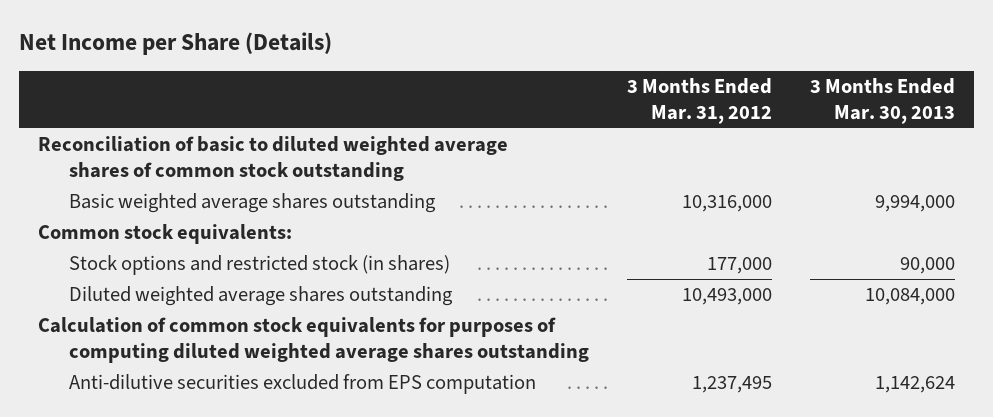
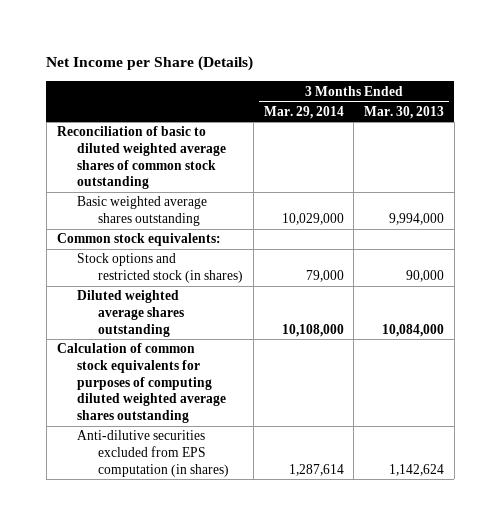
- | 3 Months Ended Mar. 31, 2012 | 3 Months Ended Mar. 30, 2013
+ | 3 Months Ended Mar. 29, 2014 | 3 Months Ended Mar. 30, 2013
- Anti-dilutive securities excluded from EPS computation | 1,237,495 | 1,142,624
+ Anti-dilutive securities excluded from EPS computation (in shares) | 1,287,614 | 1,142,624

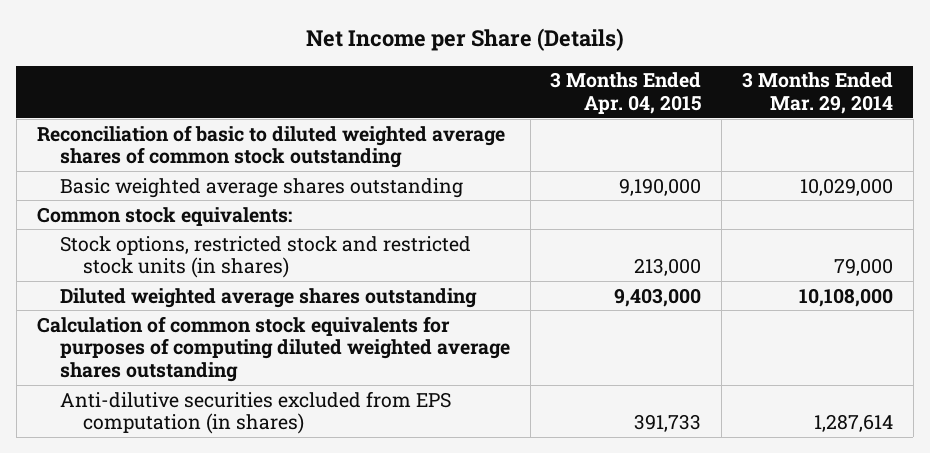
- | 3 Months Ended Mar. 29, 2014 | 3 Months Ended Mar. 30, 2013
+ | 3 Months Ended Apr. 04, 2015 | 3 Months Ended Mar. 29, 2014
- Stock options and restricted stock (in shares) | 79,000 | 90,000
+ Stock options, restricted stock and restricted stock units (in shares) | 213,000 | 79,000

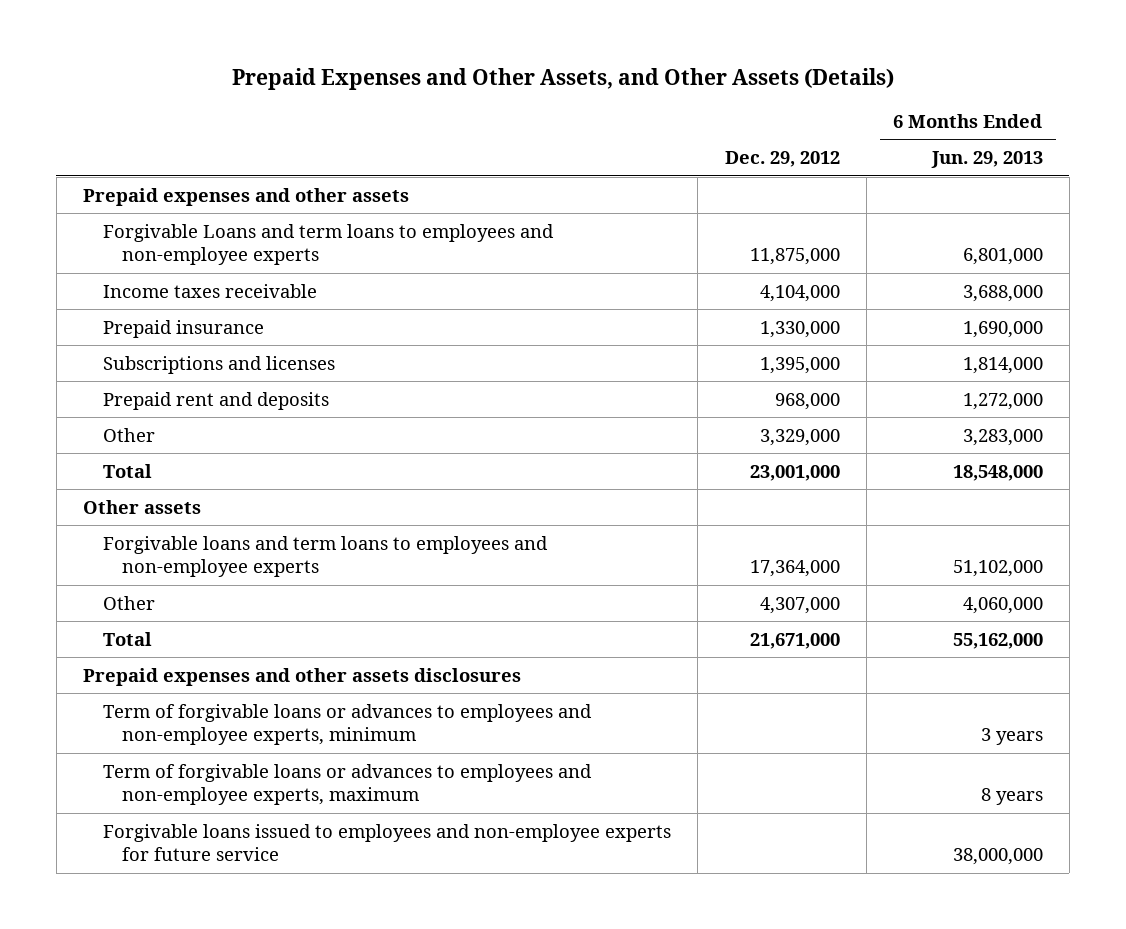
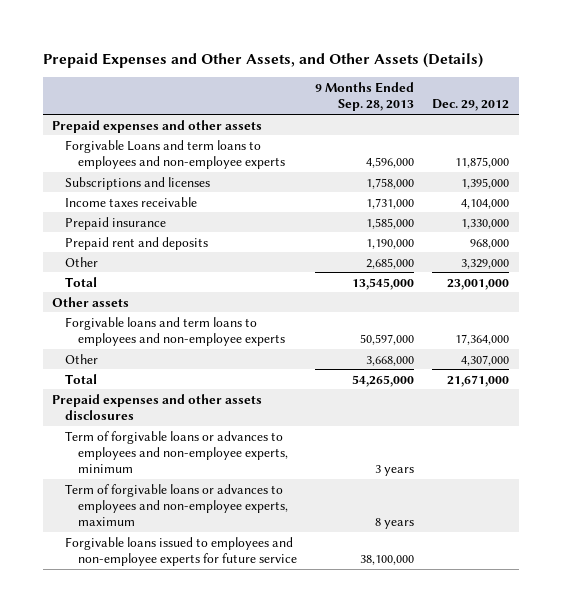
- | Dec. 29, 2012 | 6 Months Ended Jun. 29, 2013
+ | 9 Months Ended Sep. 28, 2013 | Dec. 29, 2012
moved up: Subscriptions and licenses | 1,758,000 | 1,395,000

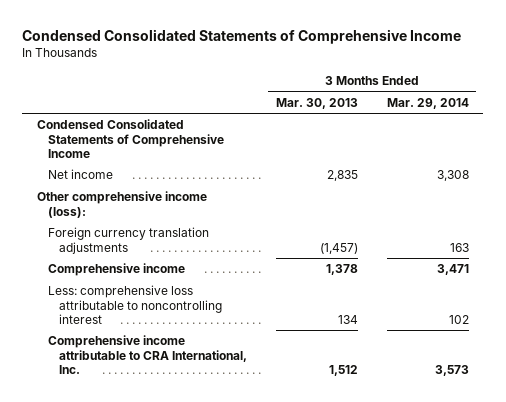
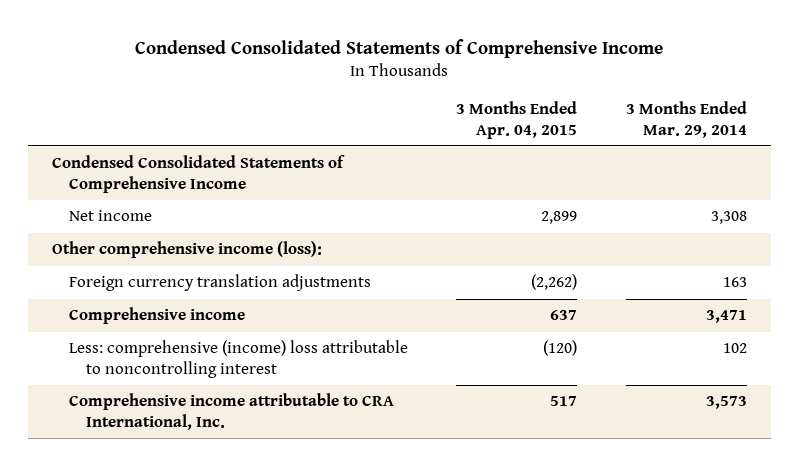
- | 3 Months Ended Mar. 30, 2013 | 3 Months Ended Mar. 29, 2014
+ | 3 Months Ended Apr. 04, 2015 | 3 Months Ended Mar. 29, 2014
- Less: comprehensive loss attributable to noncontrolling interest | 134 | 102
+ Less: comprehensive (income) loss attributable to noncontrolling interest | (120) | 102

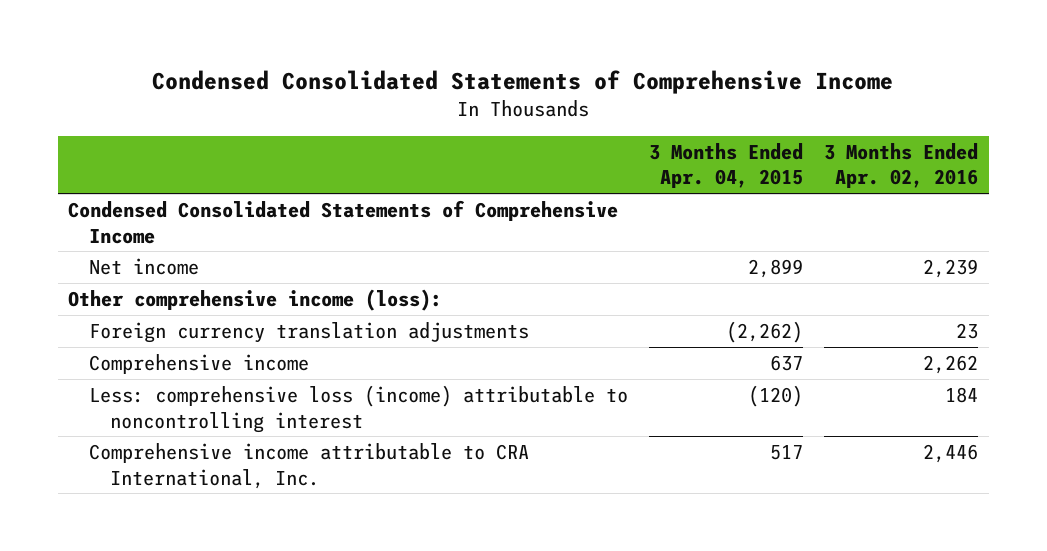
- | 3 Months Ended Apr. 04, 2015 | 3 Months Ended Mar. 29, 2014
+ | 3 Months Ended Apr. 04, 2015 | 3 Months Ended Apr. 02, 2016
- Less: comprehensive (income) loss attributable to noncontrolling interest | (120) | 102
+ Less: comprehensive loss (income) attributable to noncontrolling interest | (120) | 184

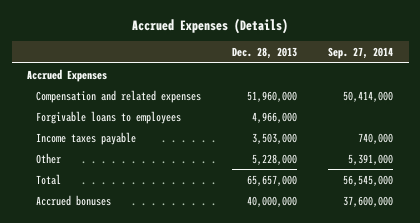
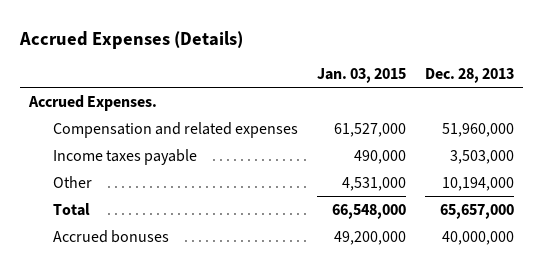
- | Dec. 28, 2013 | Sep. 27, 2014
+ | Jan. 03, 2015 | Dec. 28, 2013
- Accrued Expenses
+ Accrued Expenses.
- Forgivable loans to employees | 4,966,000 |
- Other | 5,228,000 | 5,391,000
+ Other | 4,531,000 | 10,194,000

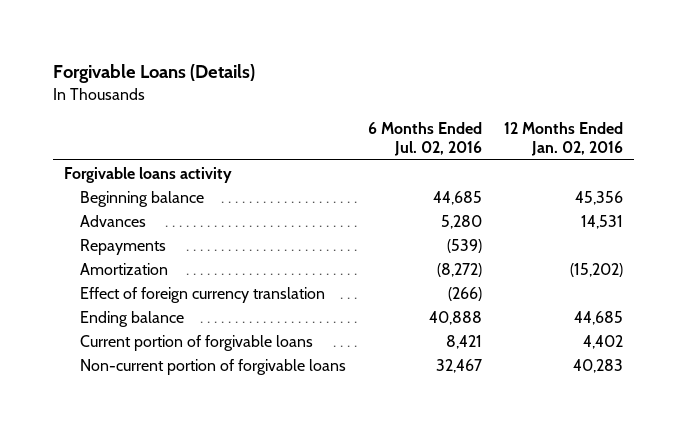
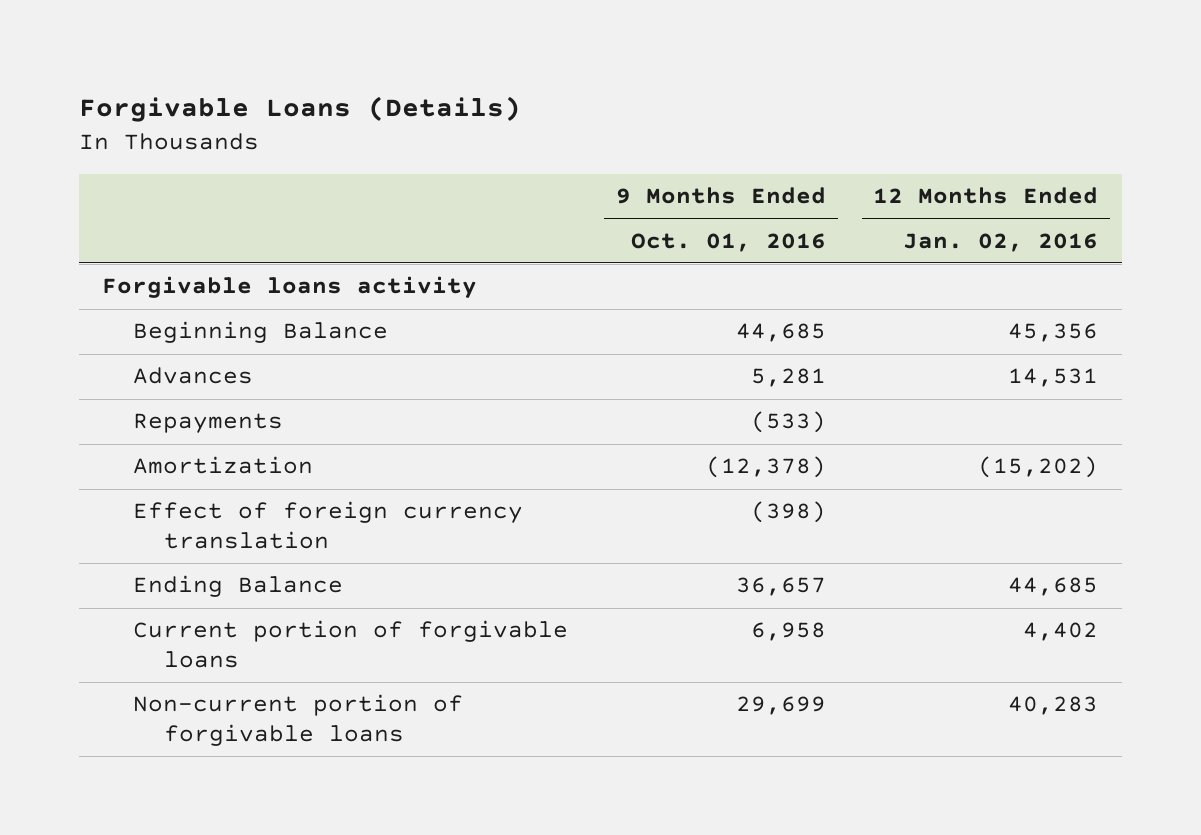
- | 6 Months Ended Jul. 02, 2016 | 12 Months Ended Jan. 02, 2016
+ | 9 Months Ended Oct. 01, 2016 | 12 Months Ended Jan. 02, 2016
- Beginning balance | 44,685 | 45,356
+ Beginning Balance | 44,685 | 45,356
- Ending balance | 40,888 | 44,685
+ Ending Balance | 36,657 | 44,685

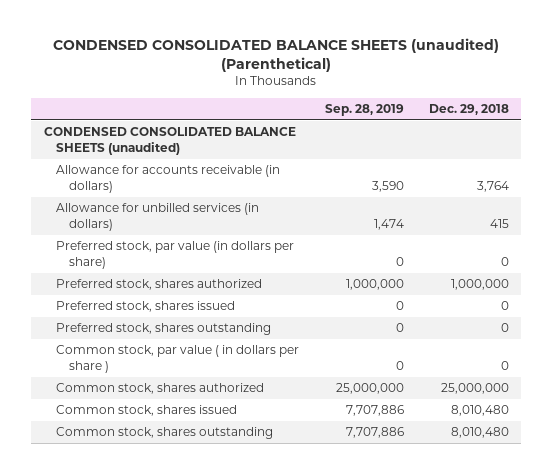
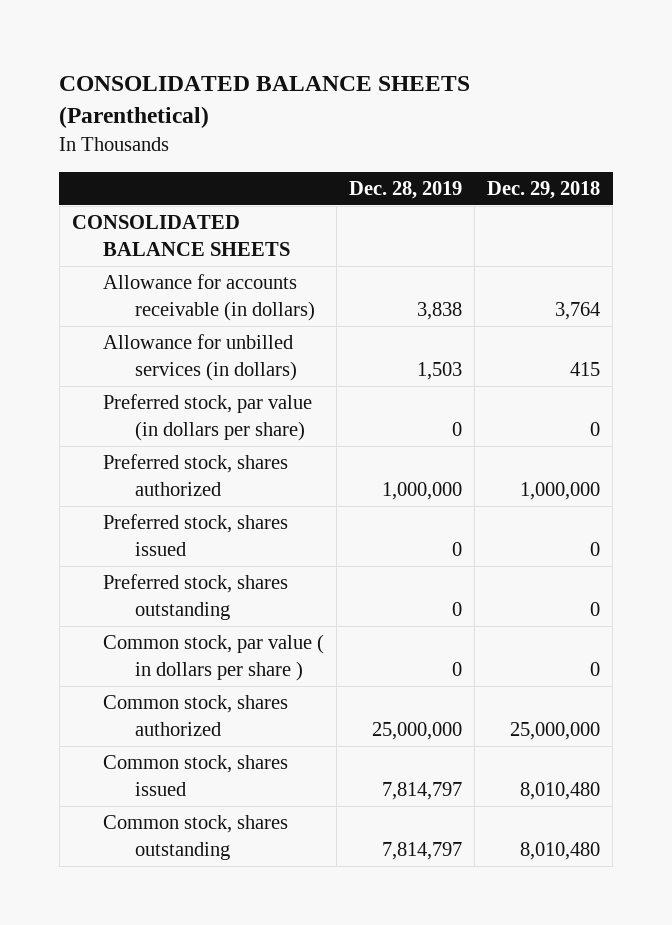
- CONDENSED CONSOLIDATED BALANCE SHEETS (unaudited) (Parenthetical)
+ CONSOLIDATED BALANCE SHEETS (Parenthetical)
- | Sep. 28, 2019 | Dec. 29, 2018
+ | Dec. 28, 2019 | Dec. 29, 2018
- CONDENSED CONSOLIDATED BALANCE SHEETS (unaudited)
+ CONSOLIDATED BALANCE SHEETS

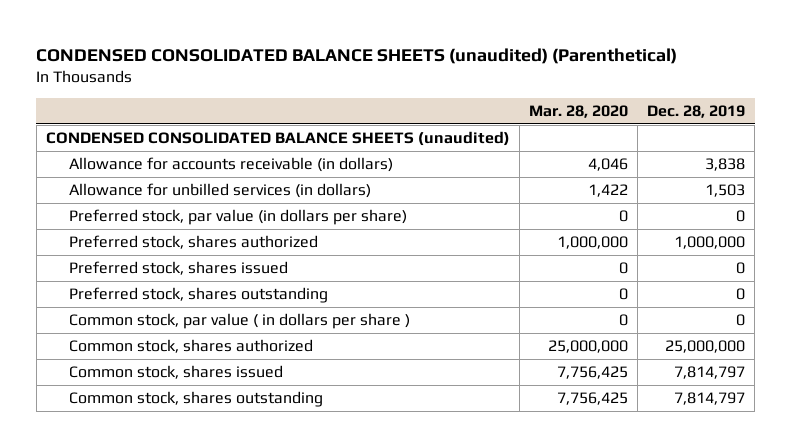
- CONSOLIDATED BALANCE SHEETS (Parenthetical)
+ CONDENSED CONSOLIDATED BALANCE SHEETS (unaudited) (Parenthetical)
- | Dec. 28, 2019 | Dec. 29, 2018
+ | Mar. 28, 2020 | Dec. 28, 2019
- CONSOLIDATED BALANCE SHEETS
+ CONDENSED CONSOLIDATED BALANCE SHEETS (unaudited)

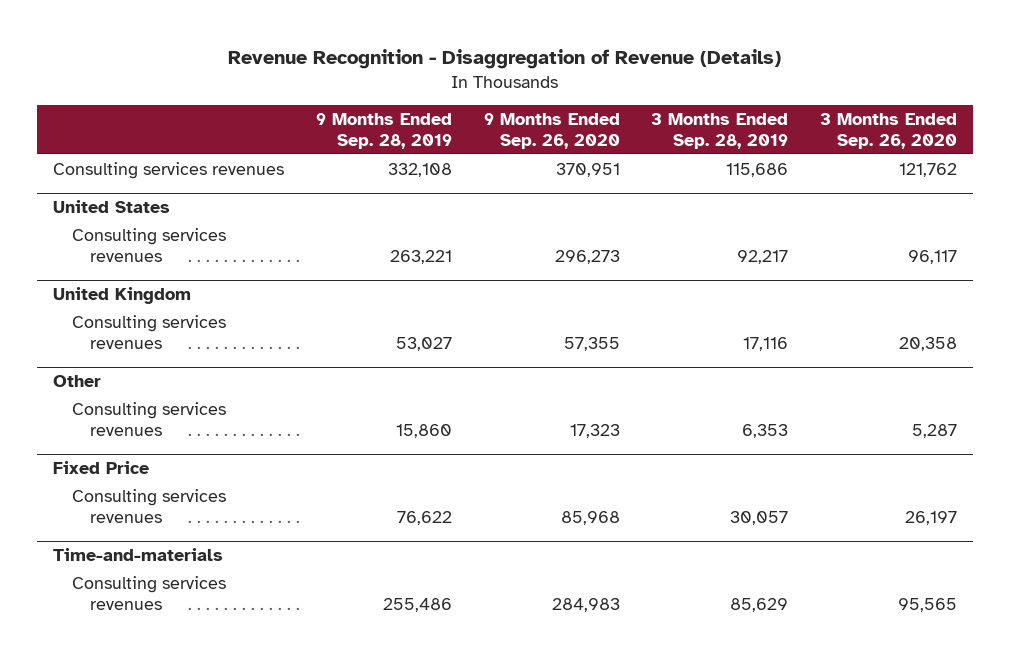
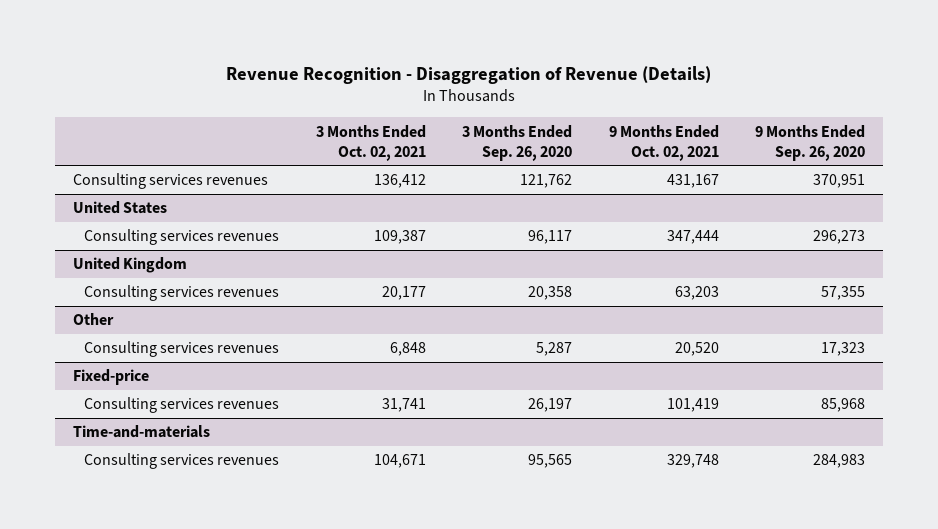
- | 9 Months Ended Sep. 28, 2019 | 9 Months Ended Sep. 26, 2020 | 3 Months Ended Sep. 28, 2019 | 3 Months Ended Sep. 26, 2020
+ | 3 Months Ended Oct. 02, 2021 | 3 Months Ended Sep. 26, 2020 | 9 Months Ended Oct. 02, 2021 | 9 Months Ended Sep. 26, 2020
- Fixed Price
+ Fixed-price

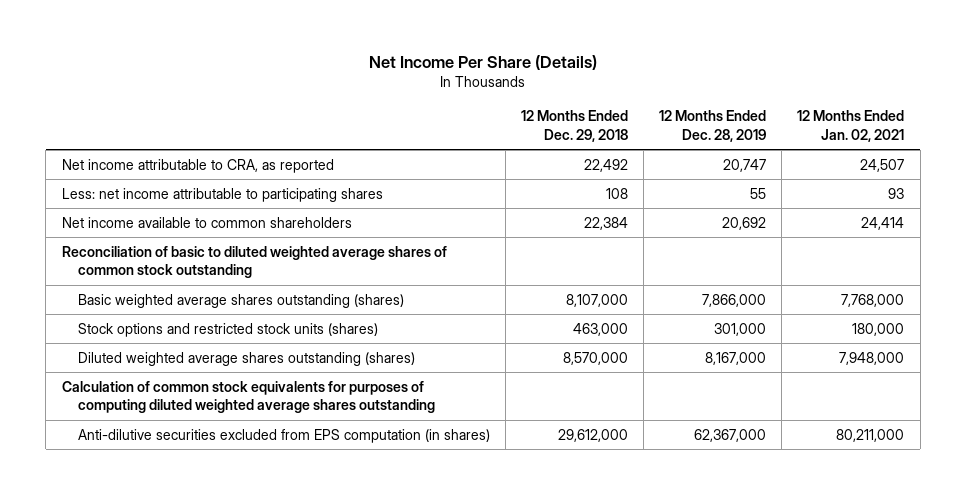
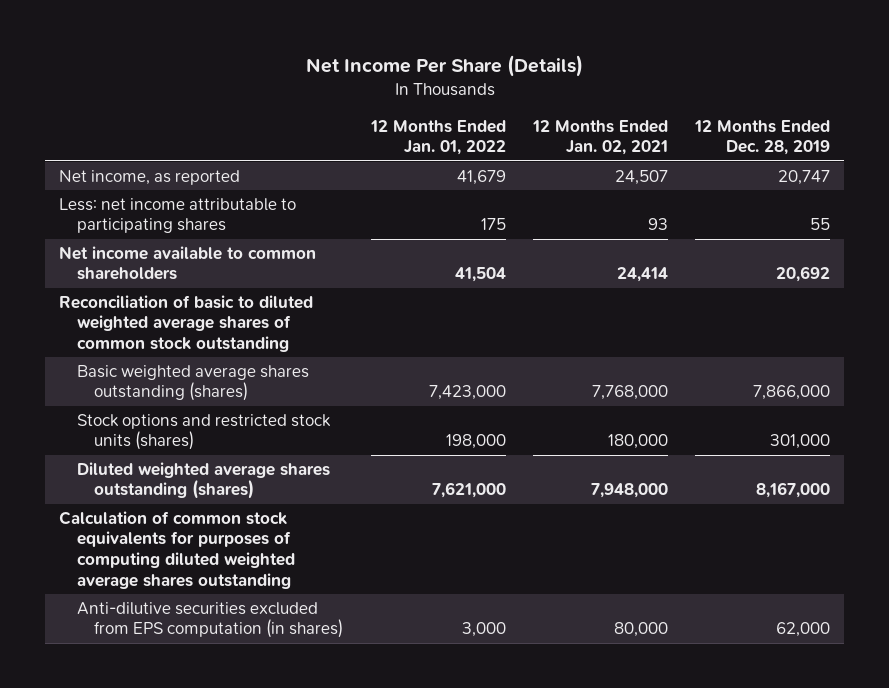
- | 12 Months Ended Dec. 29, 2018 | 12 Months Ended Dec. 28, 2019 | 12 Months Ended Jan. 02, 2021
+ | 12 Months Ended Jan. 01, 2022 | 12 Months Ended Jan. 02, 2021 | 12 Months Ended Dec. 28, 2019
- Net income attributable to CRA, as reported | 22,492 | 20,747 | 24,507
+ Net income, as reported | 41,679 | 24,507 | 20,747
- Anti-dilutive securities excluded from EPS computation (in shares) | 29,612,000 | 62,367,000 | 80,211,000
+ Anti-dilutive securities excluded from EPS computation (in shares) | 3,000 | 80,000 | 62,000

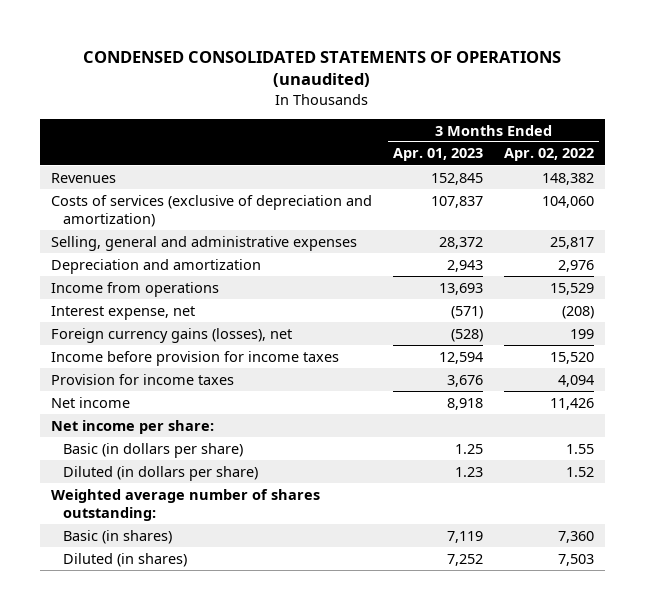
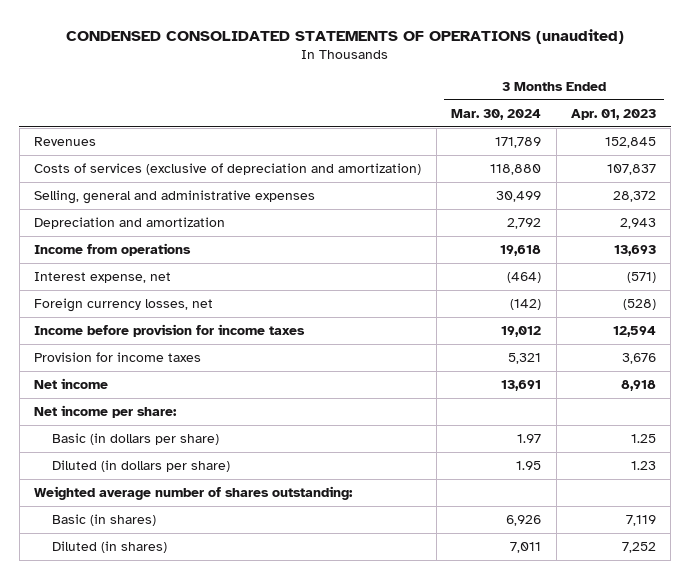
- | 3 Months Ended Apr. 01, 2023 | 3 Months Ended Apr. 02, 2022
+ | 3 Months Ended Mar. 30, 2024 | 3 Months Ended Apr. 01, 2023
- Foreign currency gains (losses), net | (528) | 199
+ Foreign currency losses, net | (142) | (528)

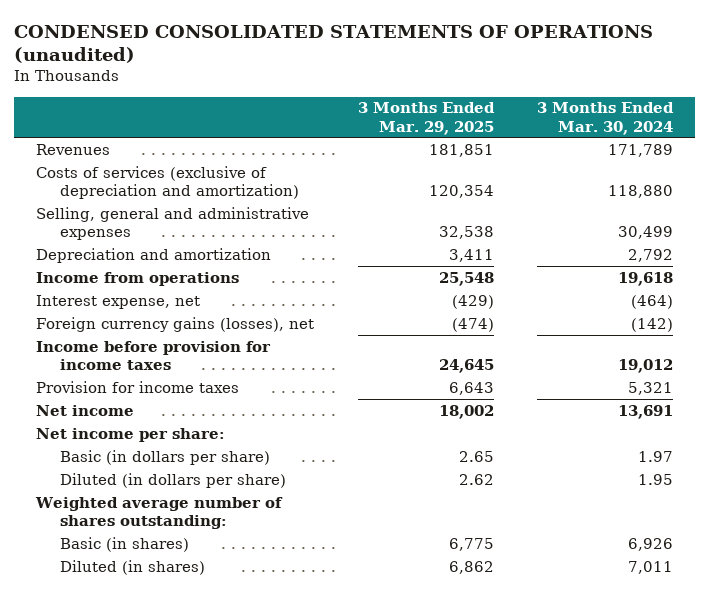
- | 3 Months Ended Mar. 30, 2024 | 3 Months Ended Apr. 01, 2023
+ | 3 Months Ended Mar. 29, 2025 | 3 Months Ended Mar. 30, 2024
- Foreign currency losses, net | (142) | (528)
+ Foreign currency gains (losses), net | (474) | (142)

